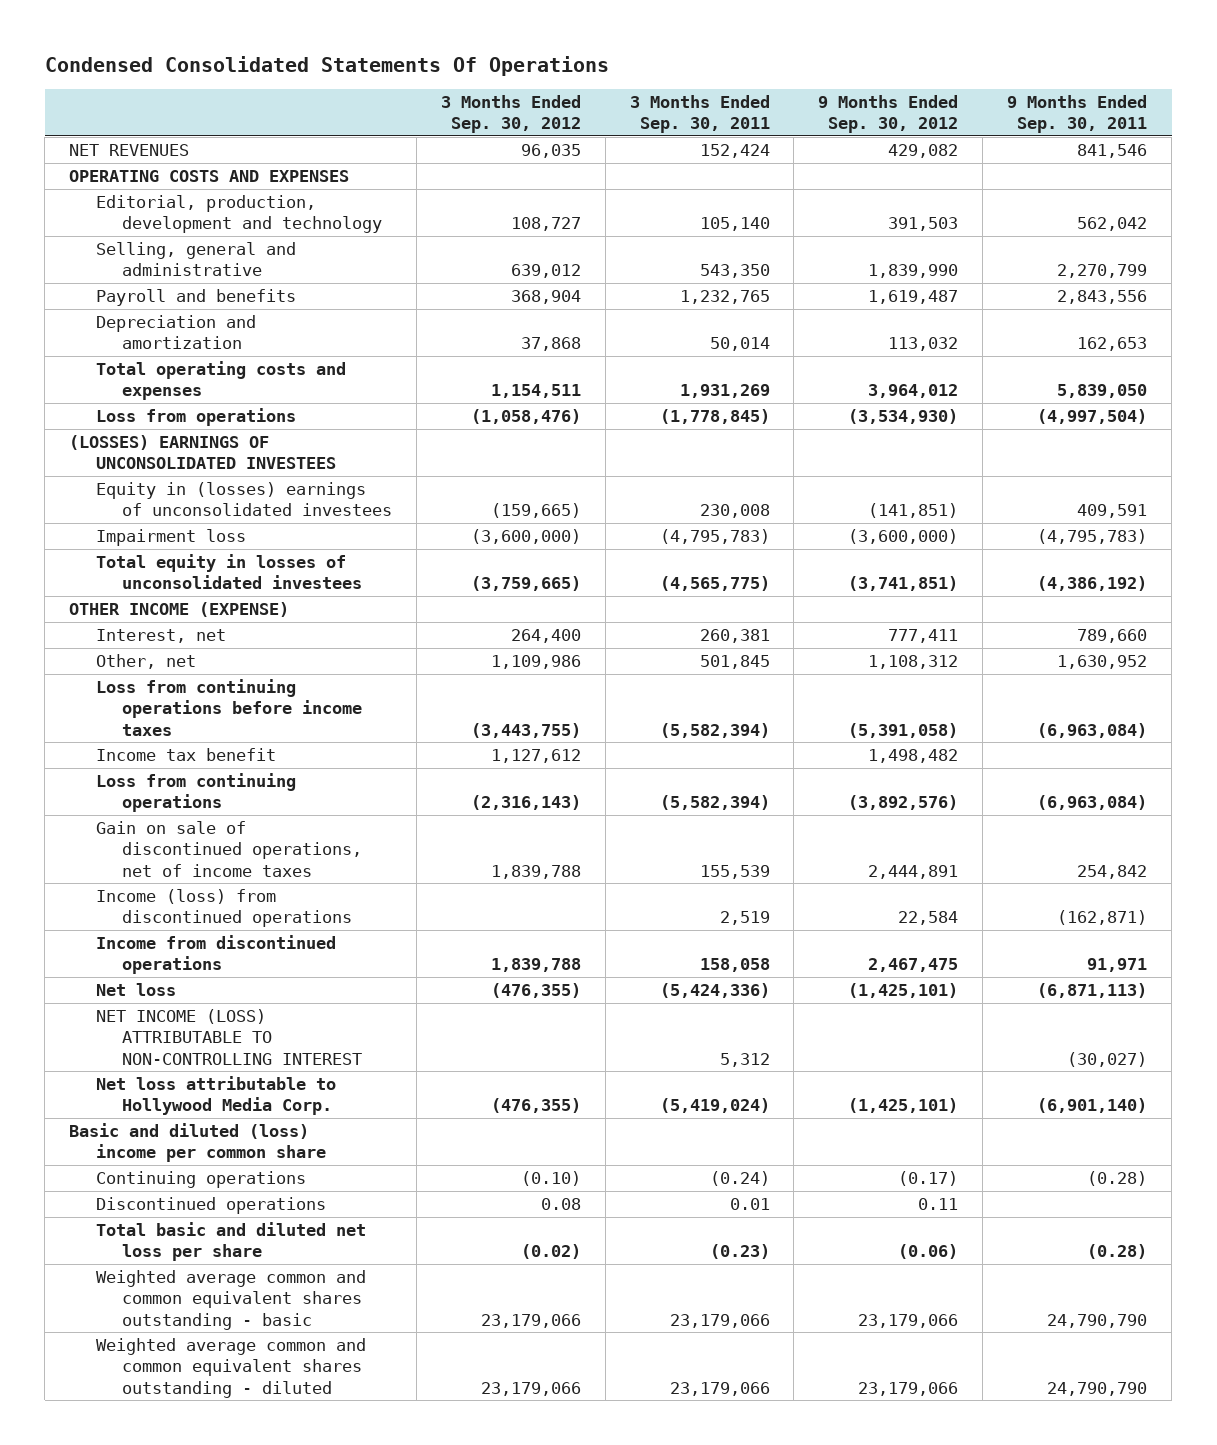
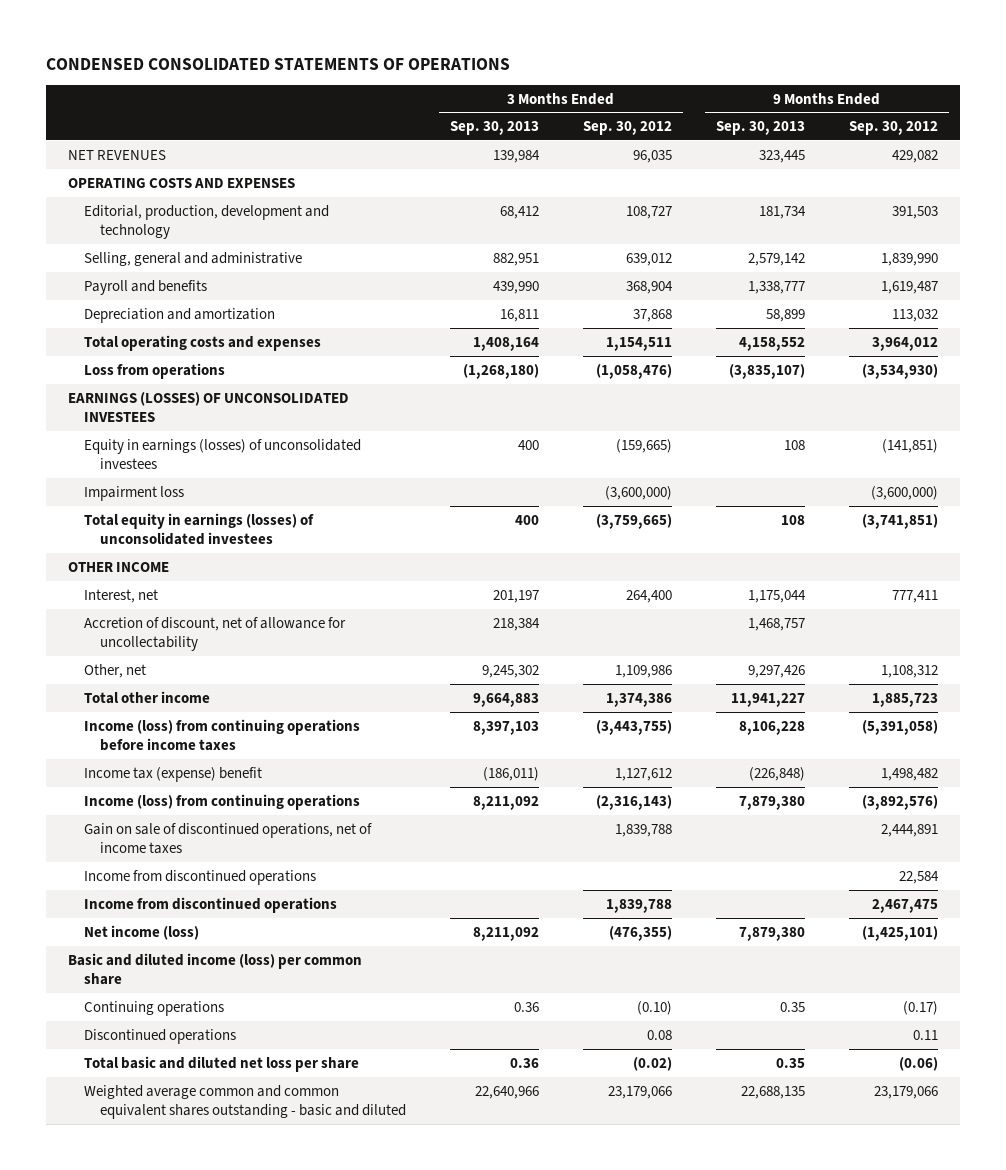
- Condensed Consolidated Statements Of Operations
+ CONDENSED CONSOLIDATED STATEMENTS OF OPERATIONS
- | 3 Months Ended Sep. 30, 2012 | 3 Months Ended Sep. 30, 2011 | 9 Months Ended Sep. 30, 2012 | 9 Months Ended Sep. 30, 2011
+ | 3 Months Ended Sep. 30, 2013 | 3 Months Ended Sep. 30, 2012 | 9 Months Ended Sep. 30, 2013 | 9 Months Ended Sep. 30, 2012
- (LOSSES) EARNINGS OF UNCONSOLIDATED INVESTEES
- Equity in (losses) earnings of unconsolidated investees | (159,665) | 230,008 | (141,851) | 409,591
+ EARNINGS (LOSSES) OF UNCONSOLIDATED INVESTEES
+ Equity in earnings (losses) of unconsolidated investees | 400 | (159,665) | 108 | (141,851)
- Total equity in losses of unconsolidated investees | (3,759,665) | (4,565,775) | (3,741,851) | (4,386,192)
- OTHER INCOME (EXPENSE)
+ Total equity in earnings (losses) of unconsolidated investees | 400 | (3,759,665) | 108 | (3,741,851)
+ OTHER INCOME
+ Accretion of discount, net of allowance for uncollectability | 218,384 | | 1,468,757 |
- Loss from continuing operations before income taxes | (3,443,755) | (5,582,394) | (5,391,058) | (6,963,084)
- Income tax benefit | 1,127,612 | | 1,498,482 |
- Loss from continuing operations | (2,316,143) | (5,582,394) | (3,892,576) | (6,963,084)
+ Total other income | 9,664,883 | 1,374,386 | 11,941,227 | 1,885,723
+ Income (loss) from continuing operations before income taxes | 8,397,103 | (3,443,755) | 8,106,228 | (5,391,058)
+ Income tax (expense) benefit | (186,011) | 1,127,612 | (226,848) | 1,498,482
+ Income (loss) from continuing operations | 8,211,092 | (2,316,143) | 7,879,380 | (3,892,576)
- Income (loss) from discontinued operations | | 2,519 | 22,584 | (162,871)
+ Income from discontinued operations | | | | 22,584
- Net loss | (476,355) | (5,424,336) | (1,425,101) | (6,871,113)
- NET INCOME (LOSS) ATTRIBUTABLE TO NON-CONTROLLING INTEREST | | 5,312 | | (30,027)
- Net loss attributable to Hollywood Media Corp. | (476,355) | (5,419,024) | (1,425,101) | (6,901,140)
- Basic and diluted (loss) income per common share
+ Net income (loss) | 8,211,092 | (476,355) | 7,879,380 | (1,425,101)
+ Basic and diluted income (loss) per common share
- Weighted average common and common equivalent shares outstanding - basic | 23,179,066 | 23,179,066 | 23,179,066 | 24,790,790
- Weighted average common and common equivalent shares outstanding - diluted | 23,179,066 | 23,179,066 | 23,179,066 | 24,790,790
+ Weighted average common and common equivalent shares outstanding - basic and diluted | 22,640,966 | 23,179,066 | 22,688,135 | 23,179,066

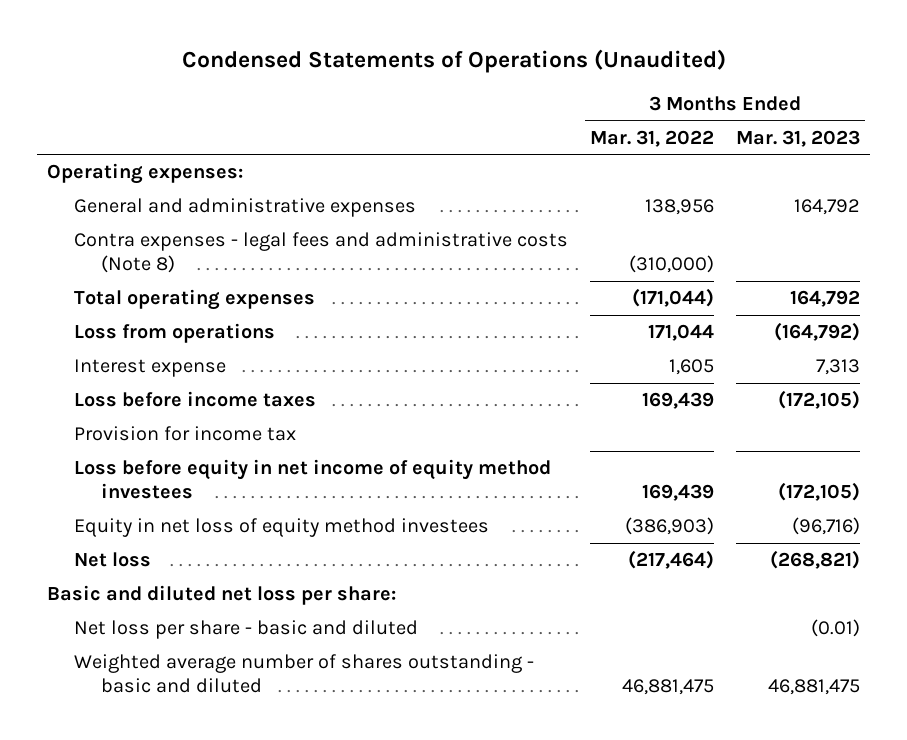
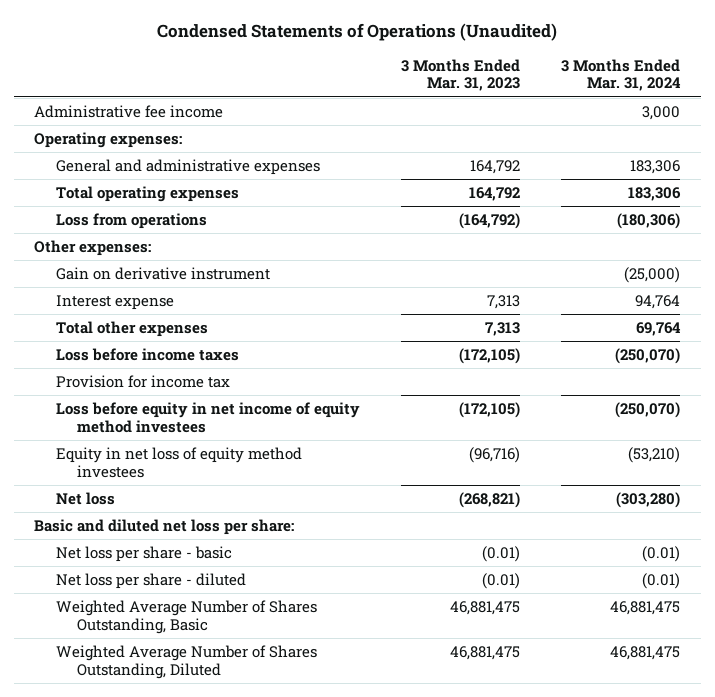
- | 3 Months Ended Mar. 31, 2022 | 3 Months Ended Mar. 31, 2023
+ | 3 Months Ended Mar. 31, 2023 | 3 Months Ended Mar. 31, 2024
+ Administrative fee income | | 3,000
- Contra expenses - legal fees and administrative costs (Note 8) | (310,000) |
+ Other expenses:
+ Gain on derivative instrument | | (25,000)
+ Total other expenses | 7,313 | 69,764
- Net loss per share - basic and diluted | | (0.01)
- Weighted average number of shares outstanding - basic and diluted | 46,881,475 | 46,881,475
+ Net loss per share - basic | (0.01) | (0.01)
+ Net loss per share - diluted | (0.01) | (0.01)
+ Weighted Average Number of Shares Outstanding, Basic | 46,881,475 | 46,881,475
+ Weighted Average Number of Shares Outstanding, Diluted | 46,881,475 | 46,881,475

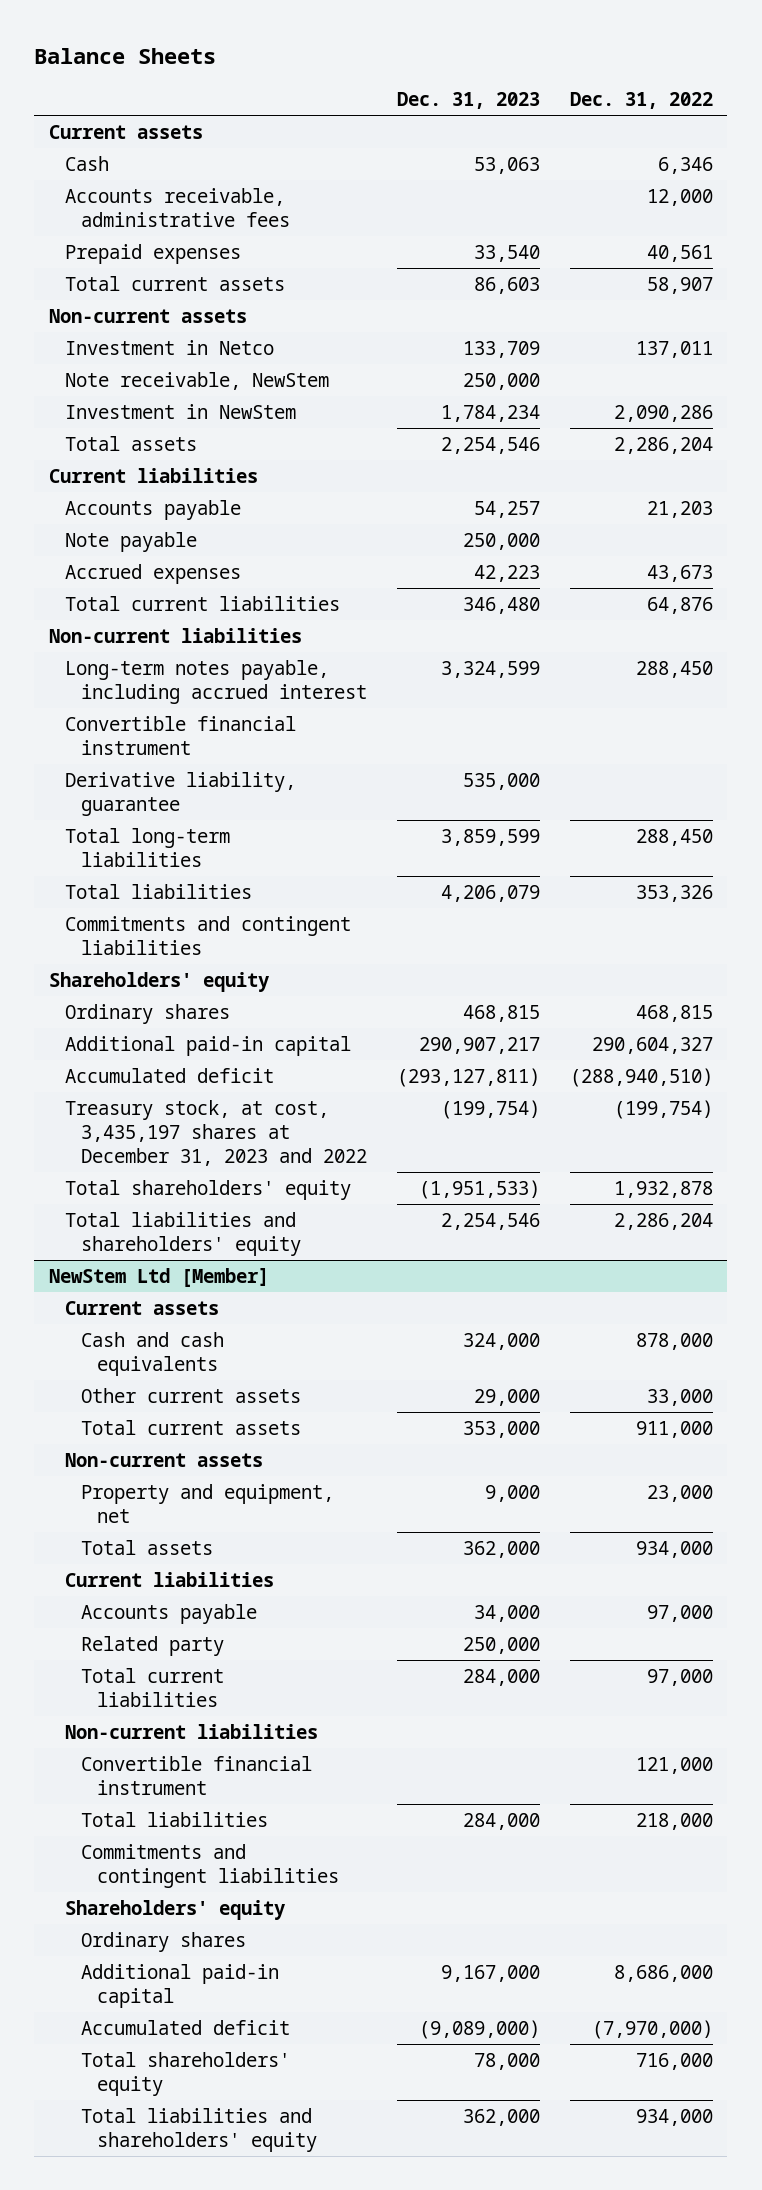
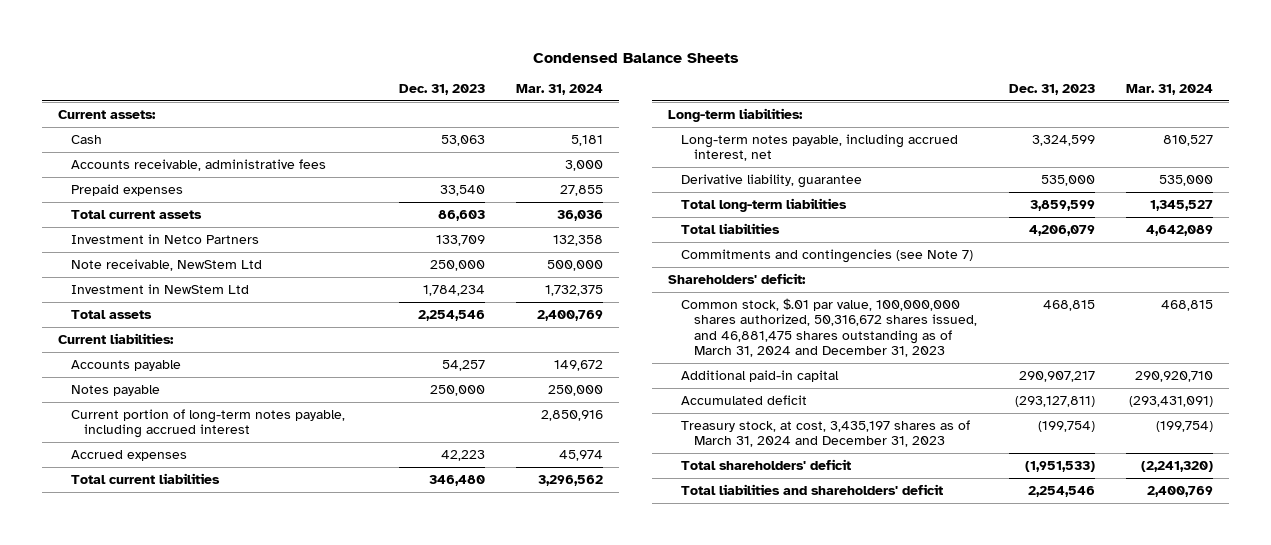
- Balance Sheets
+ Condensed Balance Sheets
- | Dec. 31, 2023 | Dec. 31, 2022
+ | Dec. 31, 2023 | Mar. 31, 2024
- Current assets
+ Current assets:
- Non-current assets
- Investment in Netco | 133,709 | 137,011
- Note receivable, NewStem | 250,000 |
- Investment in NewStem | 1,784,234 | 2,090,286
+ Investment in Netco Partners | 133,709 | 132,358
+ Note receivable, NewStem Ltd | 250,000 | 500,000
+ Investment in NewStem Ltd | 1,784,234 | 1,732,375
- Current liabilities
+ Current liabilities:
- Note payable | 250,000 |
+ Notes payable | 250,000 | 250,000
+ Current portion of long-term notes payable, including accrued interest | | 2,850,916
- Non-current liabilities
- Long-term notes payable, including accrued interest | 3,324,599 | 288,450
- Convertible financial instrument
+ Long-term liabilities:
+ Long-term notes payable, including accrued interest, net | 3,324,599 | 810,527
- Commitments and contingent liabilities
- Shareholders' equity
- Ordinary shares | 468,815 | 468,815
+ Commitments and contingencies (see Note 7)
+ Shareholders' deficit:
+ Common stock, $.01 par value, 100,000,000 shares authorized, 50,316,672 shares issued, and 46,881,475 shares outstanding as of March 31, 2024 and December 31, 2023 | 468,815 | 468,815
- Treasury stock, at cost, 3,435,197 shares at December 31, 2023 and 2022 | (199,754) | (199,754)
- Total shareholders' equity | (1,951,533) | 1,932,878
- Total liabilities and shareholders' equity | 2,254,546 | 2,286,204
- NewStem Ltd [Member]
- Current assets
- Cash and cash equivalents | 324,000 | 878,000
- Other current assets | 29,000 | 33,000
- Total current assets | 353,000 | 911,000
- Non-current assets
- Property and equipment, net | 9,000 | 23,000
- Total assets | 362,000 | 934,000
- Current liabilities
- Accounts payable | 34,000 | 97,000
- Related party | 250,000 |
- Total current liabilities | 284,000 | 97,000
- Non-current liabilities
- Convertible financial instrument | | 121,000
- Total liabilities | 284,000 | 218,000
- Commitments and contingent liabilities
- Shareholders' equity
- Ordinary shares
- Additional paid-in capital | 9,167,000 | 8,686,000
- Accumulated deficit | (9,089,000) | (7,970,000)
- Total shareholders' equity | 78,000 | 716,000
- Total liabilities and shareholders' equity | 362,000 | 934,000
+ Treasury stock, at cost, 3,435,197 shares as of March 31, 2024 and December 31, 2023 | (199,754) | (199,754)
+ Total shareholders' deficit | (1,951,533) | (2,241,320)
+ Total liabilities and shareholders' deficit | 2,254,546 | 2,400,769

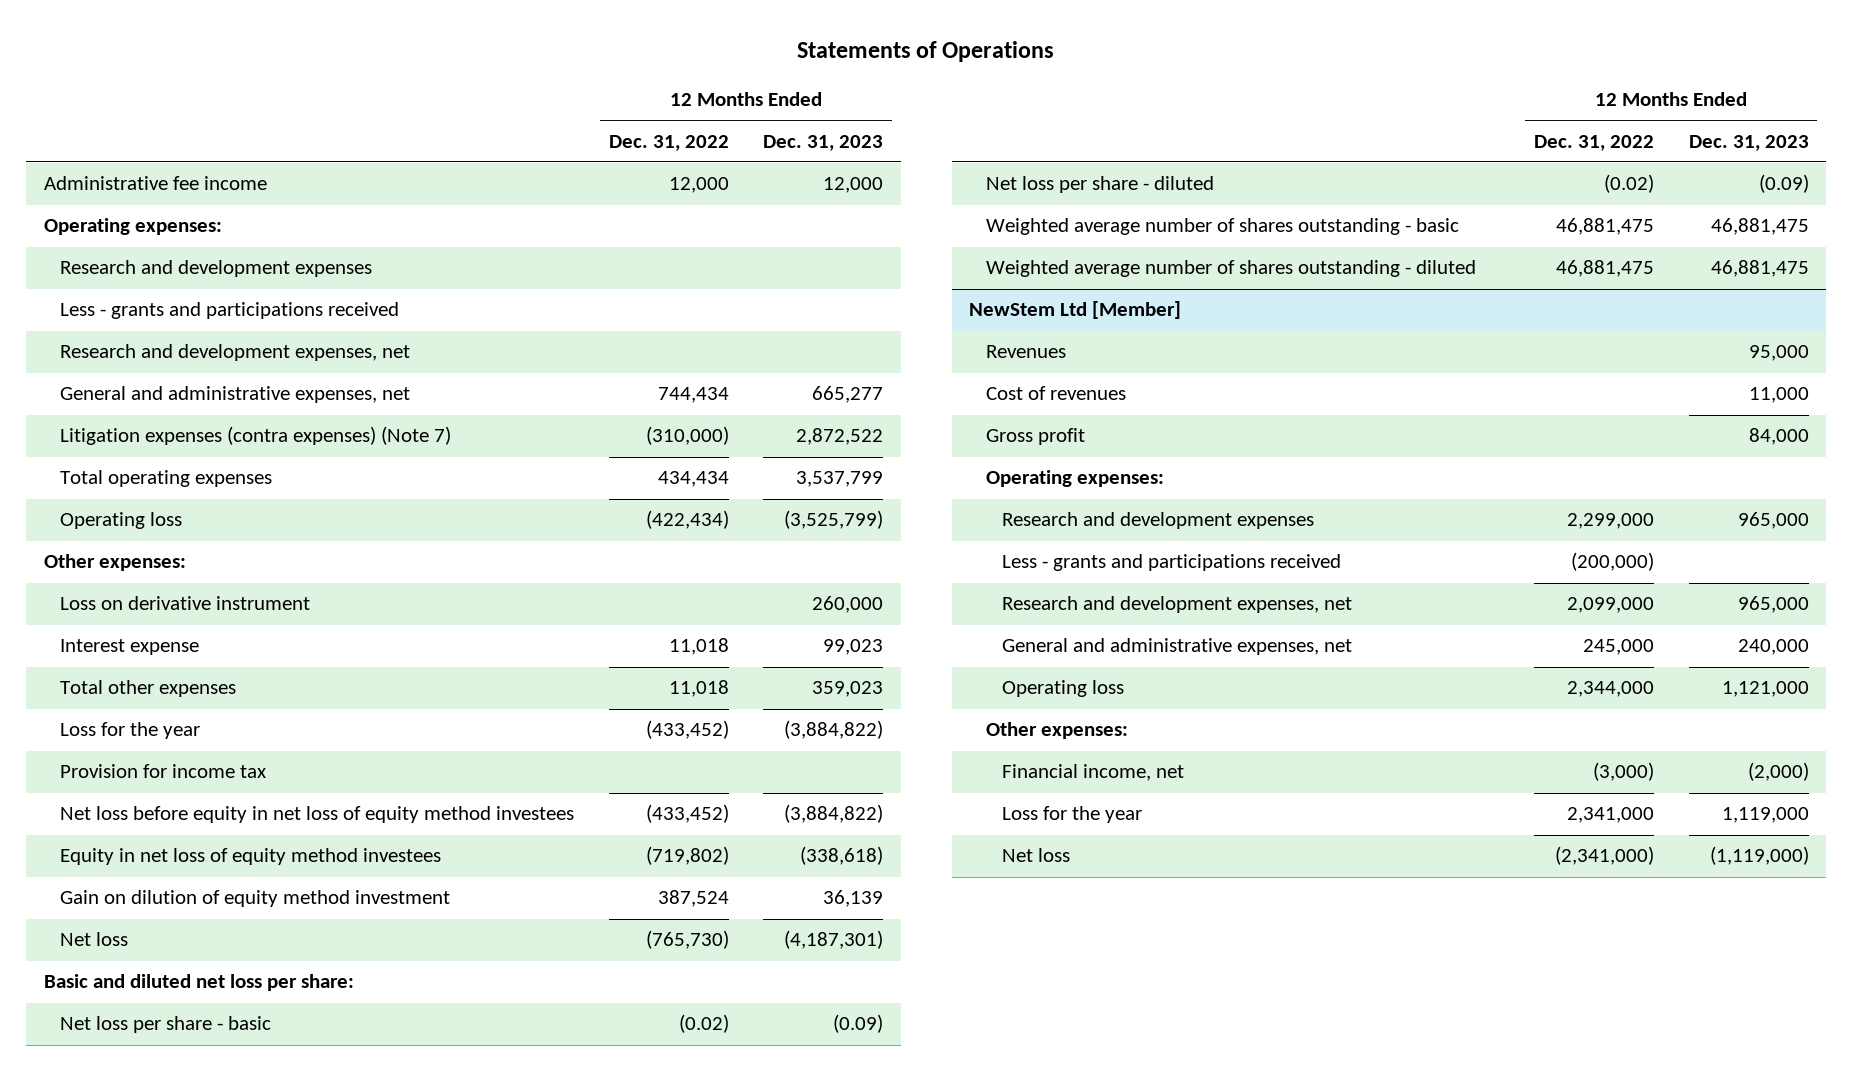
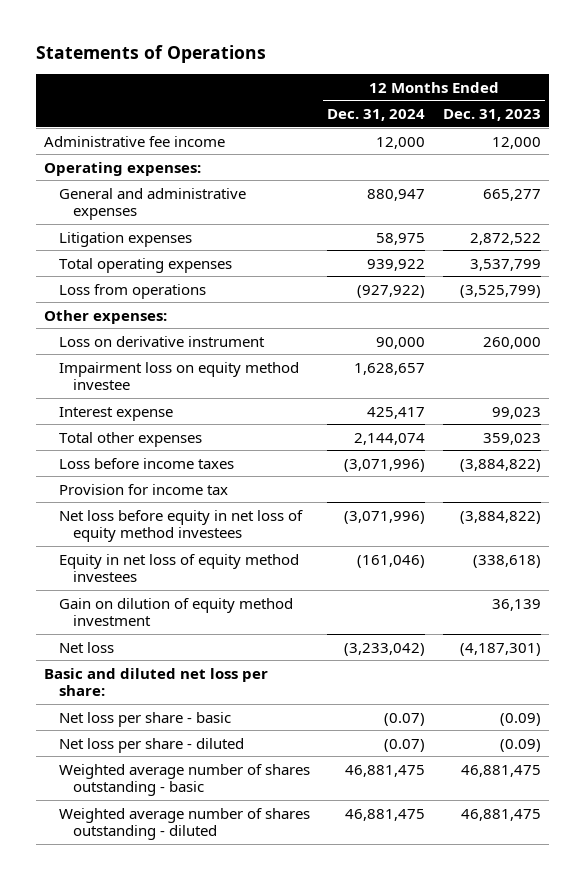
- | 12 Months Ended Dec. 31, 2022 | 12 Months Ended Dec. 31, 2023
+ | 12 Months Ended Dec. 31, 2024 | 12 Months Ended Dec. 31, 2023
- Research and development expenses
- Less - grants and participations received
- Research and development expenses, net
- General and administrative expenses, net | 744,434 | 665,277
- Litigation expenses (contra expenses) (Note 7) | (310,000) | 2,872,522
+ General and administrative expenses | 880,947 | 665,277
+ Litigation expenses | 58,975 | 2,872,522
- Operating loss | (422,434) | (3,525,799)
+ Loss from operations | (927,922) | (3,525,799)
+ Impairment loss on equity method investee | 1,628,657 |
- Loss for the year | (433,452) | (3,884,822)
+ Loss before income taxes | (3,071,996) | (3,884,822)
- NewStem Ltd [Member]
- Revenues | | 95,000
- Cost of revenues | | 11,000
- Gross profit | | 84,000
- Operating expenses:
- Research and development expenses | 2,299,000 | 965,000
- Less - grants and participations received | (200,000) |
- Research and development expenses, net | 2,099,000 | 965,000
- General and administrative expenses, net | 245,000 | 240,000
- Operating loss | 2,344,000 | 1,121,000
- Other expenses:
- Financial income, net | (3,000) | (2,000)
- Loss for the year | 2,341,000 | 1,119,000
- Net loss | (2,341,000) | (1,119,000)

